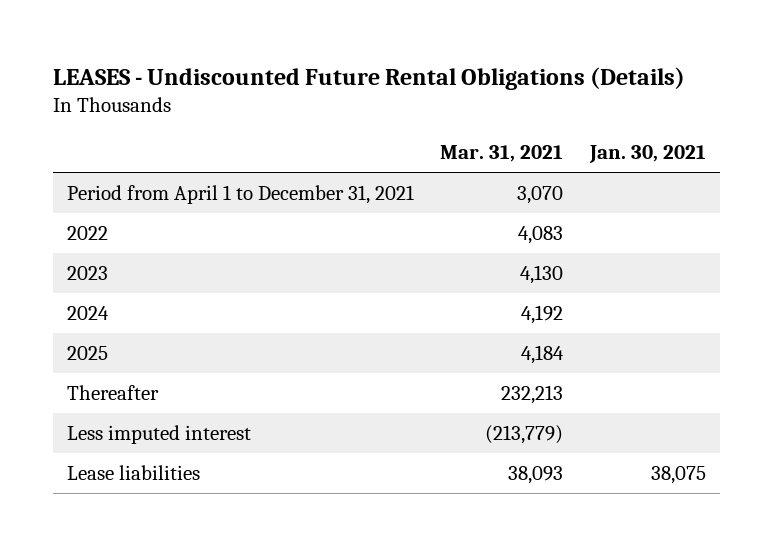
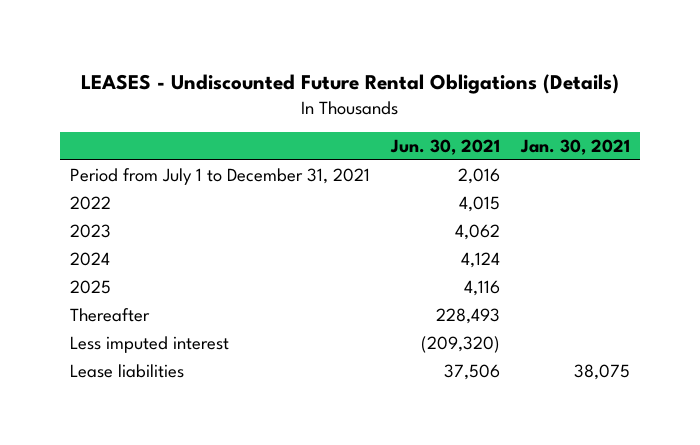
- | Mar. 31, 2021 | Jan. 30, 2021
+ | Jun. 30, 2021 | Jan. 30, 2021
- Period from April 1 to December 31, 2021 | 3,070 |
+ Period from July 1 to December 31, 2021 | 2,016 |

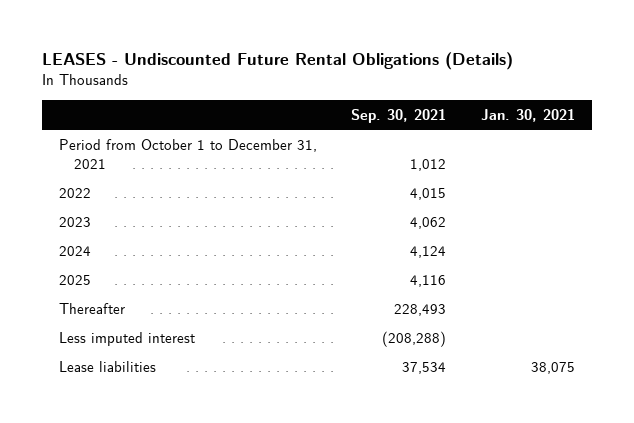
- | Jun. 30, 2021 | Jan. 30, 2021
+ | Sep. 30, 2021 | Jan. 30, 2021
- Period from July 1 to December 31, 2021 | 2,016 |
+ Period from October 1 to December 31, 2021 | 1,012 |

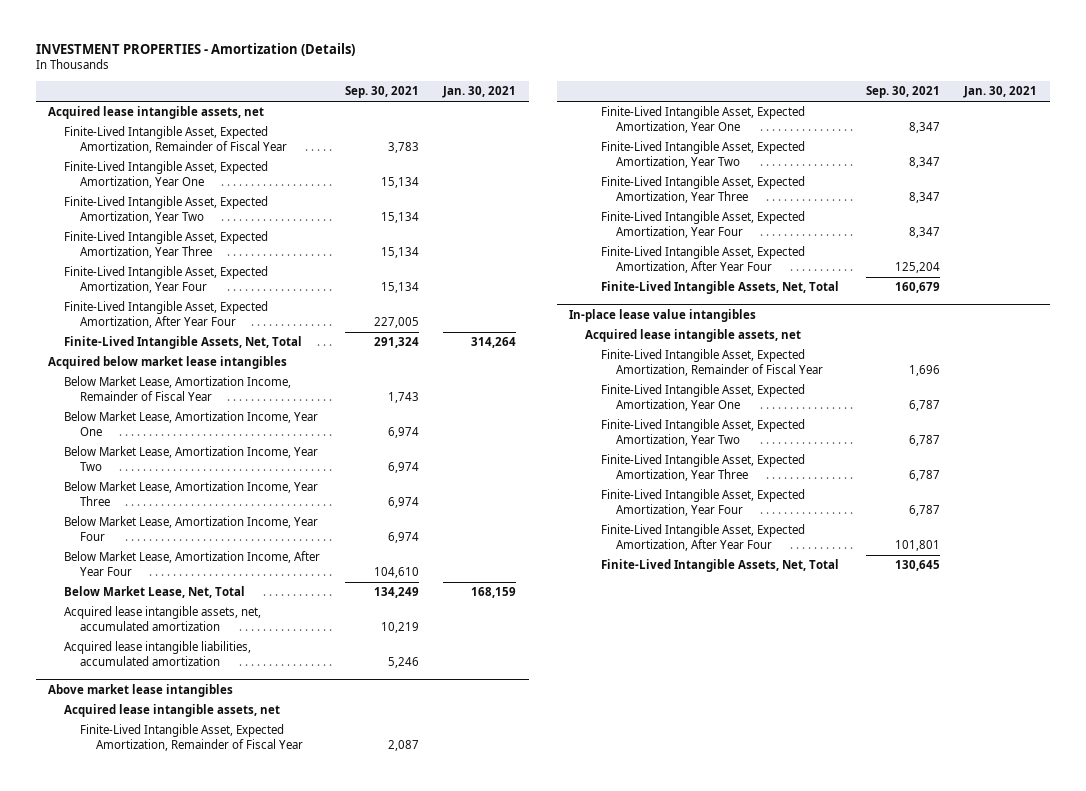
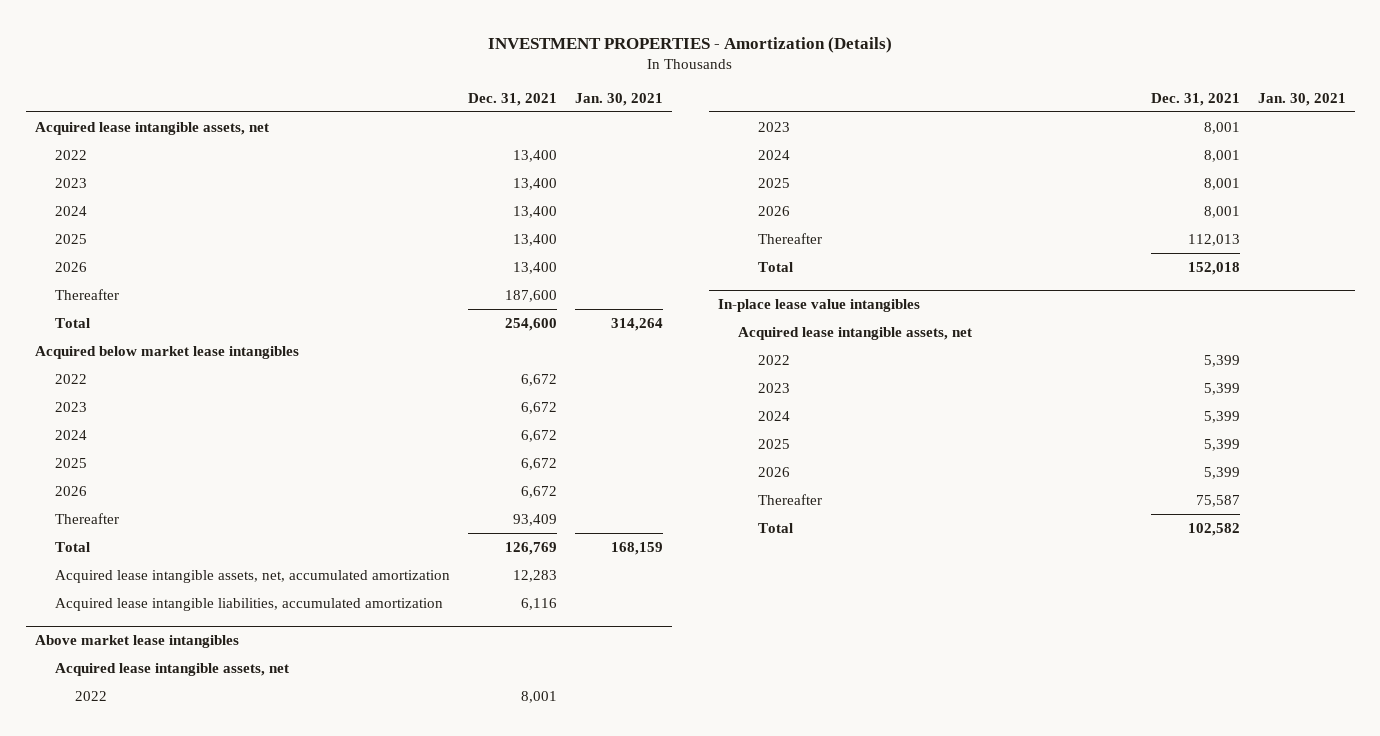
- | Sep. 30, 2021 | Jan. 30, 2021
+ | Dec. 31, 2021 | Jan. 30, 2021
- Finite-Lived Intangible Asset, Expected Amortization, Remainder of Fiscal Year | 3,783 |
- Finite-Lived Intangible Asset, Expected Amortization, Year One | 15,134 |
- Finite-Lived Intangible Asset, Expected Amortization, Year Two | 15,134 |
- Finite-Lived Intangible Asset, Expected Amortization, Year Three | 15,134 |
- Finite-Lived Intangible Asset, Expected Amortization, Year Four | 15,134 |
- Finite-Lived Intangible Asset, Expected Amortization, After Year Four | 227,005 |
- Finite-Lived Intangible Assets, Net, Total | 291,324 | 314,264
+ 2022 | 13,400 |
+ 2023 | 13,400 |
+ 2024 | 13,400 |
+ 2025 | 13,400 |
+ 2026 | 13,400 |
+ Thereafter | 187,600 |
+ Total | 254,600 | 314,264
- Below Market Lease, Amortization Income, Remainder of Fiscal Year | 1,743 |
- Below Market Lease, Amortization Income, Year One | 6,974 |
- Below Market Lease, Amortization Income, Year Two | 6,974 |
- Below Market Lease, Amortization Income, Year Three | 6,974 |
- Below Market Lease, Amortization Income, Year Four | 6,974 |
- Below Market Lease, Amortization Income, After Year Four | 104,610 |
- Below Market Lease, Net, Total | 134,249 | 168,159
+ 2022 | 6,672 |
+ 2023 | 6,672 |
+ 2024 | 6,672 |
+ 2025 | 6,672 |
+ 2026 | 6,672 |
+ Thereafter | 93,409 |
+ Total | 126,769 | 168,159
@ Above market lease intangibles
- Finite-Lived Intangible Asset, Expected Amortization, Remainder of Fiscal Year | 2,087 |
- Finite-Lived Intangible Asset, Expected Amortization, Year One | 8,347 |
- Finite-Lived Intangible Asset, Expected Amortization, Year Two | 8,347 |
- Finite-Lived Intangible Asset, Expected Amortization, Year Three | 8,347 |
- Finite-Lived Intangible Asset, Expected Amortization, Year Four | 8,347 |
- Finite-Lived Intangible Asset, Expected Amortization, After Year Four | 125,204 |
- Finite-Lived Intangible Assets, Net, Total | 160,679 |
+ 2022 | 8,001 |
+ 2023 | 8,001 |
+ 2024 | 8,001 |
+ 2025 | 8,001 |
+ 2026 | 8,001 |
+ Thereafter | 112,013 |
+ Total | 152,018 |
@ In-place lease value intangibles
- Finite-Lived Intangible Asset, Expected Amortization, Remainder of Fiscal Year | 1,696 |
- Finite-Lived Intangible Asset, Expected Amortization, Year One | 6,787 |
- Finite-Lived Intangible Asset, Expected Amortization, Year Two | 6,787 |
- Finite-Lived Intangible Asset, Expected Amortization, Year Three | 6,787 |
- Finite-Lived Intangible Asset, Expected Amortization, Year Four | 6,787 |
- Finite-Lived Intangible Asset, Expected Amortization, After Year Four | 101,801 |
- Finite-Lived Intangible Assets, Net, Total | 130,645 |
+ 2022 | 5,399 |
+ 2023 | 5,399 |
+ 2024 | 5,399 |
+ 2025 | 5,399 |
+ 2026 | 5,399 |
+ Thereafter | 75,587 |
+ Total | 102,582 |

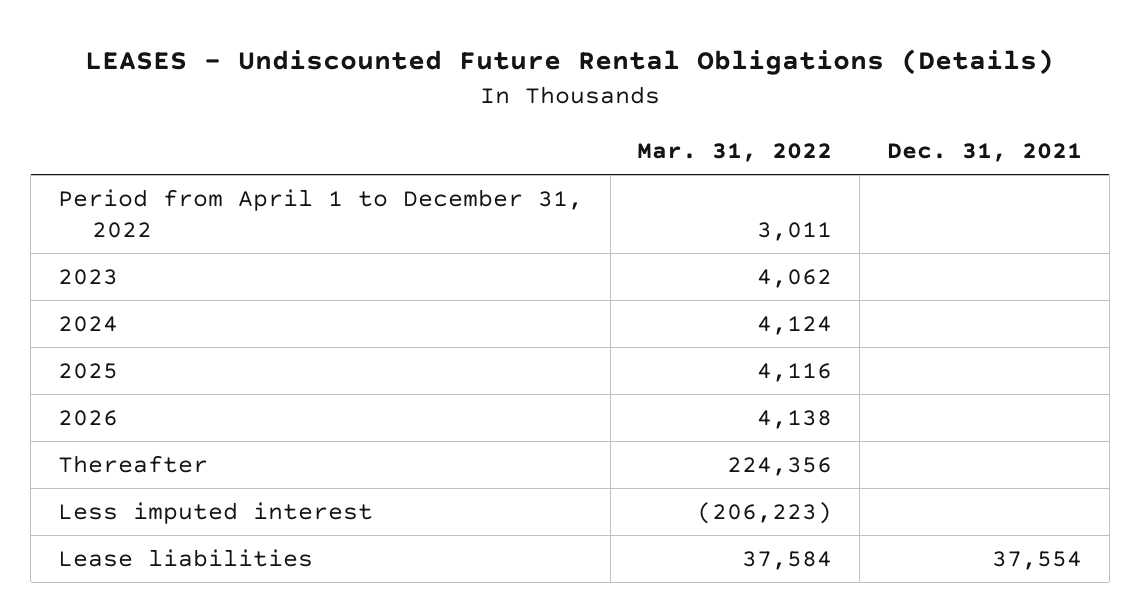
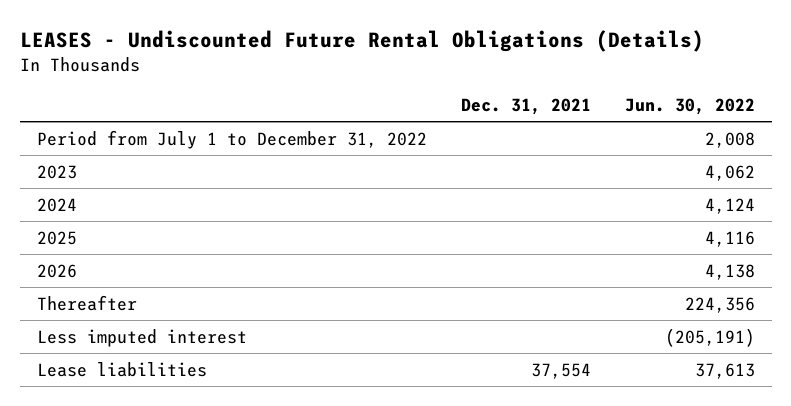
- | Mar. 31, 2022 | Dec. 31, 2021
+ | Dec. 31, 2021 | Jun. 30, 2022
- Period from April 1 to December 31, 2022 | 3,011 |
+ Period from July 1 to December 31, 2022 | | 2,008

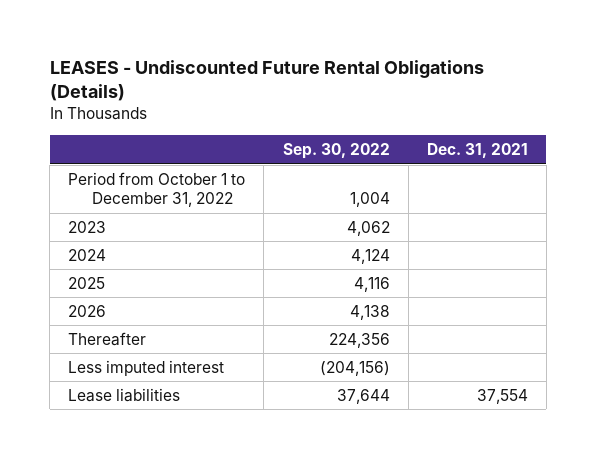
- | Dec. 31, 2021 | Jun. 30, 2022
+ | Sep. 30, 2022 | Dec. 31, 2021
- Period from July 1 to December 31, 2022 | | 2,008
+ Period from October 1 to December 31, 2022 | 1,004 |

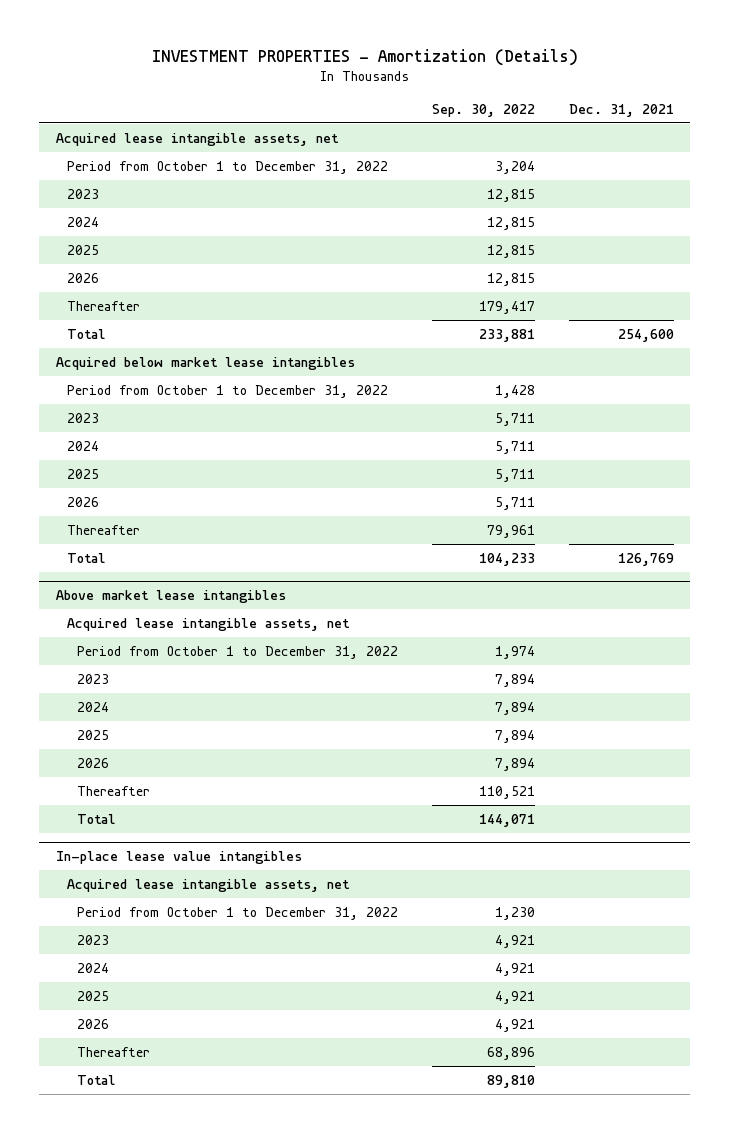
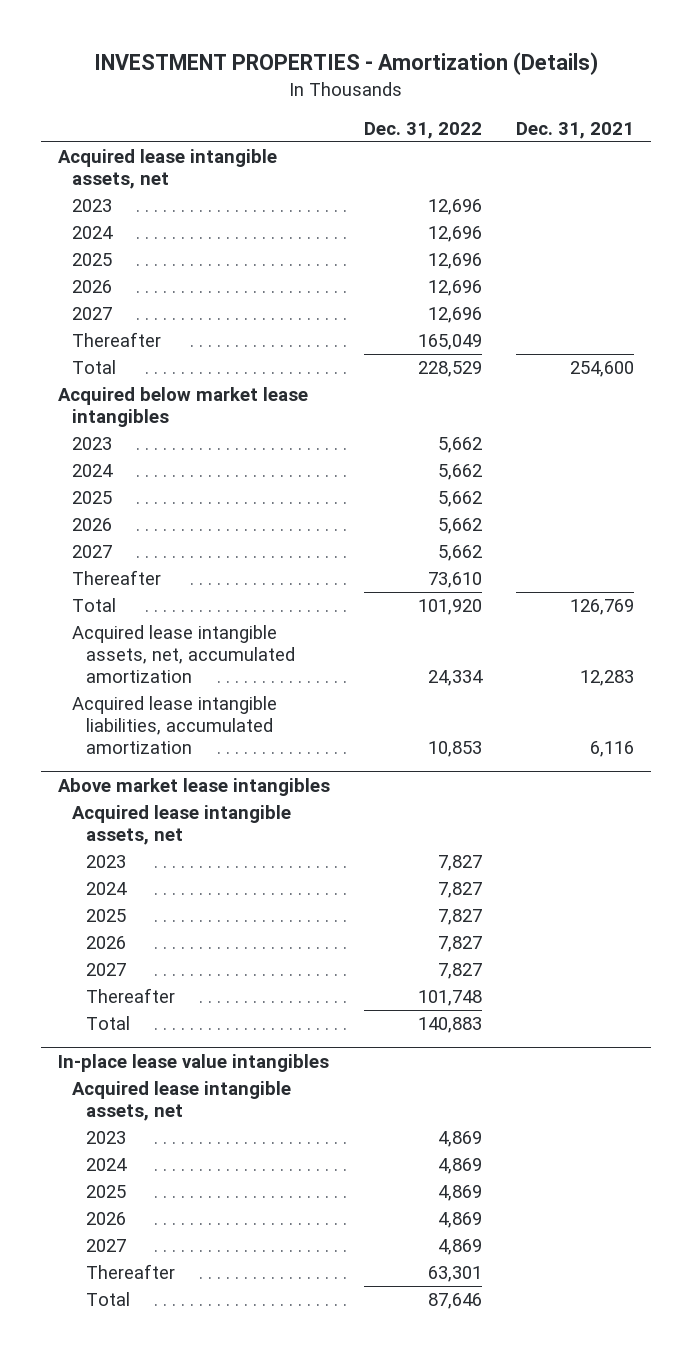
- | Sep. 30, 2022 | Dec. 31, 2021
+ | Dec. 31, 2022 | Dec. 31, 2021
- Period from October 1 to December 31, 2022 | 3,204 |
+ 2027 | 12,696 |
- Period from October 1 to December 31, 2022 | 1,428 |
+ 2027 | 5,662 |
+ Acquired lease intangible assets, net, accumulated amortization | 24,334 | 12,283
+ Acquired lease intangible liabilities, accumulated amortization | 10,853 | 6,116
@ Above market lease intangibles
- Period from October 1 to December 31, 2022 | 1,974 |
+ 2027 | 7,827 |
@ In-place lease value intangibles
- Period from October 1 to December 31, 2022 | 1,230 |
+ 2027 | 4,869 |

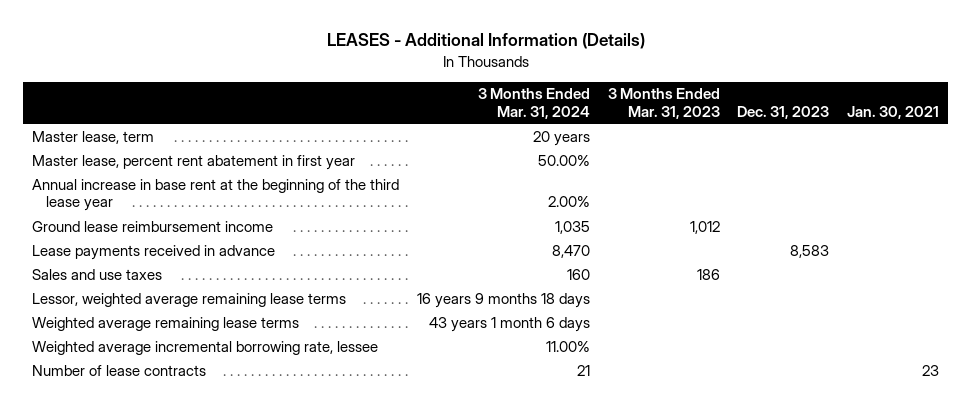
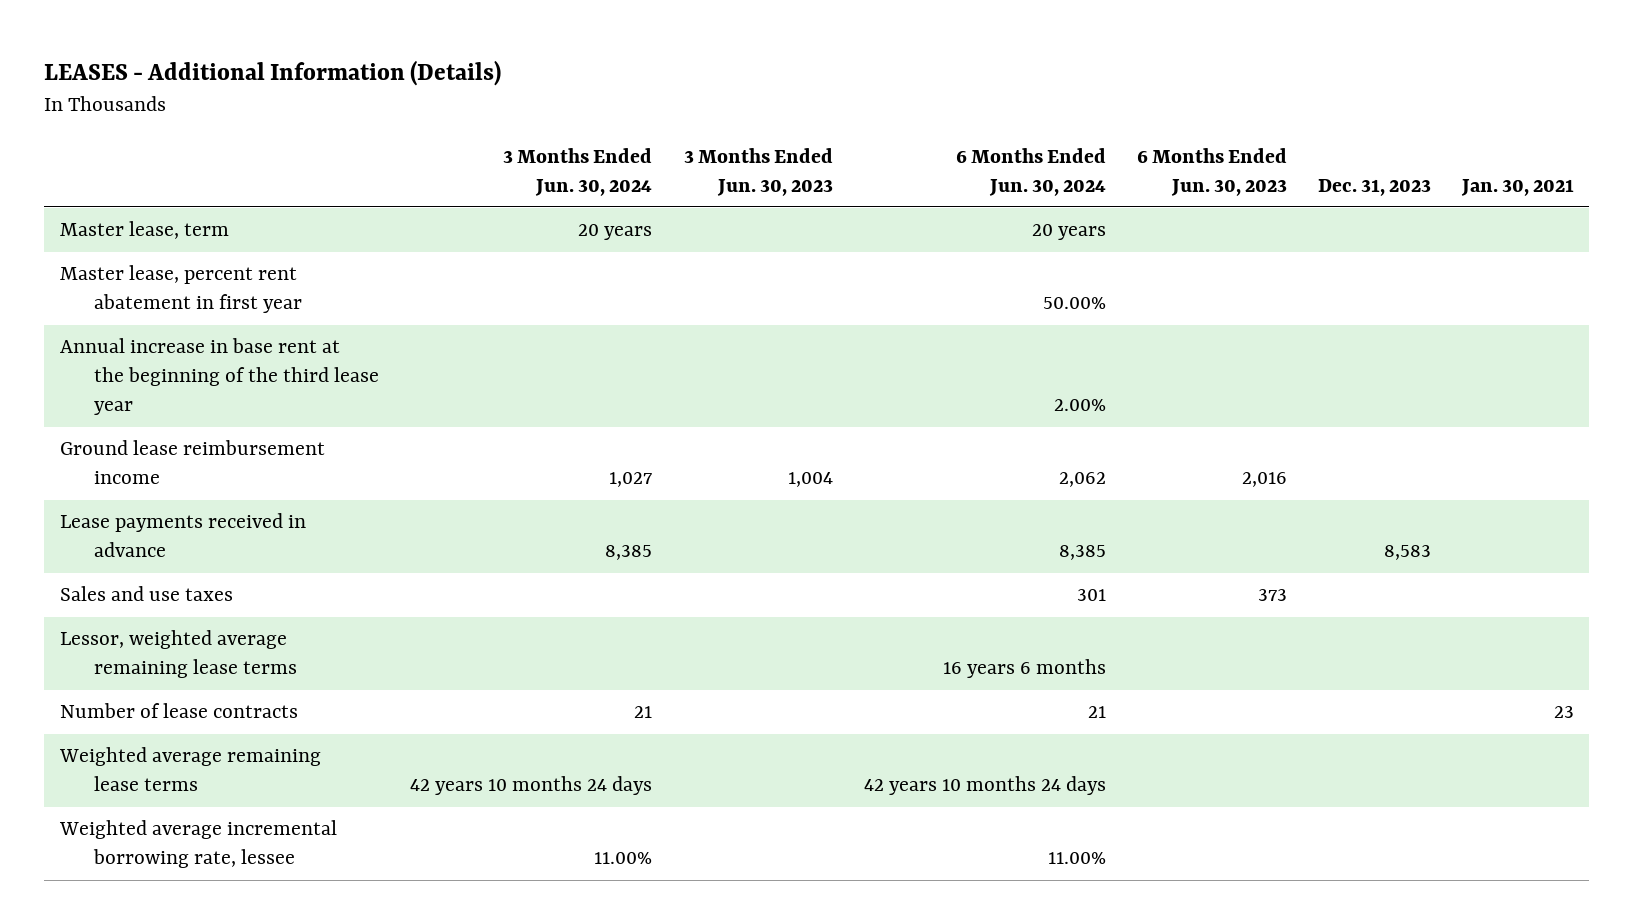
- | 3 Months Ended Mar. 31, 2024 | 3 Months Ended Mar. 31, 2023 | Dec. 31, 2023 | Jan. 30, 2021
+ | 3 Months Ended Jun. 30, 2024 | 3 Months Ended Jun. 30, 2023 | 6 Months Ended Jun. 30, 2024 | 6 Months Ended Jun. 30, 2023 | Dec. 31, 2023 | Jan. 30, 2021
moved up: Number of lease contracts | 21 | | 21 | | | 23

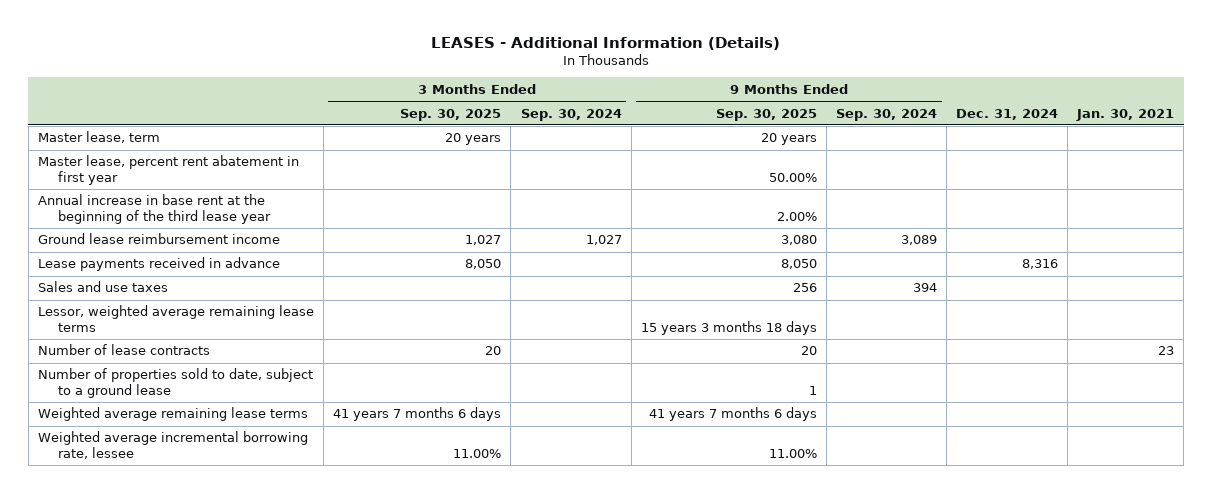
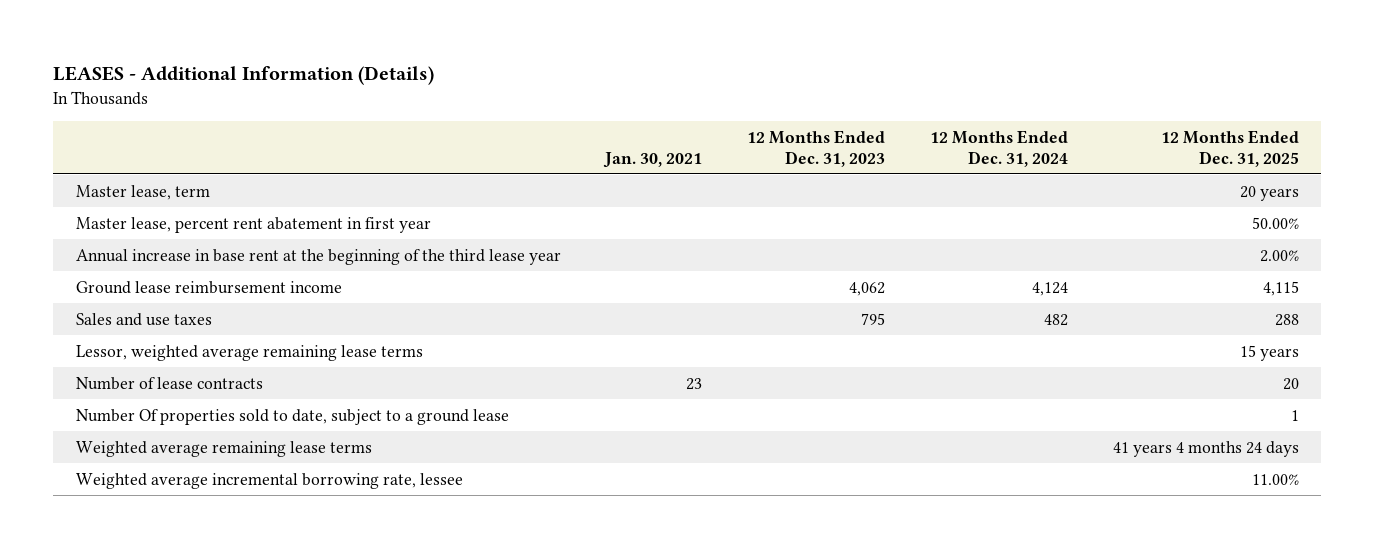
- | 3 Months Ended Sep. 30, 2025 | 3 Months Ended Sep. 30, 2024 | 9 Months Ended Sep. 30, 2025 | 9 Months Ended Sep. 30, 2024 | Dec. 31, 2024 | Jan. 30, 2021
+ | Jan. 30, 2021 | 12 Months Ended Dec. 31, 2023 | 12 Months Ended Dec. 31, 2024 | 12 Months Ended Dec. 31, 2025
- Lease payments received in advance | 8,050 | | 8,050 | | 8,316 |
- Number of properties sold to date, subject to a ground lease | | | 1 | | |
+ Number Of properties sold to date, subject to a ground lease | | | | 1

